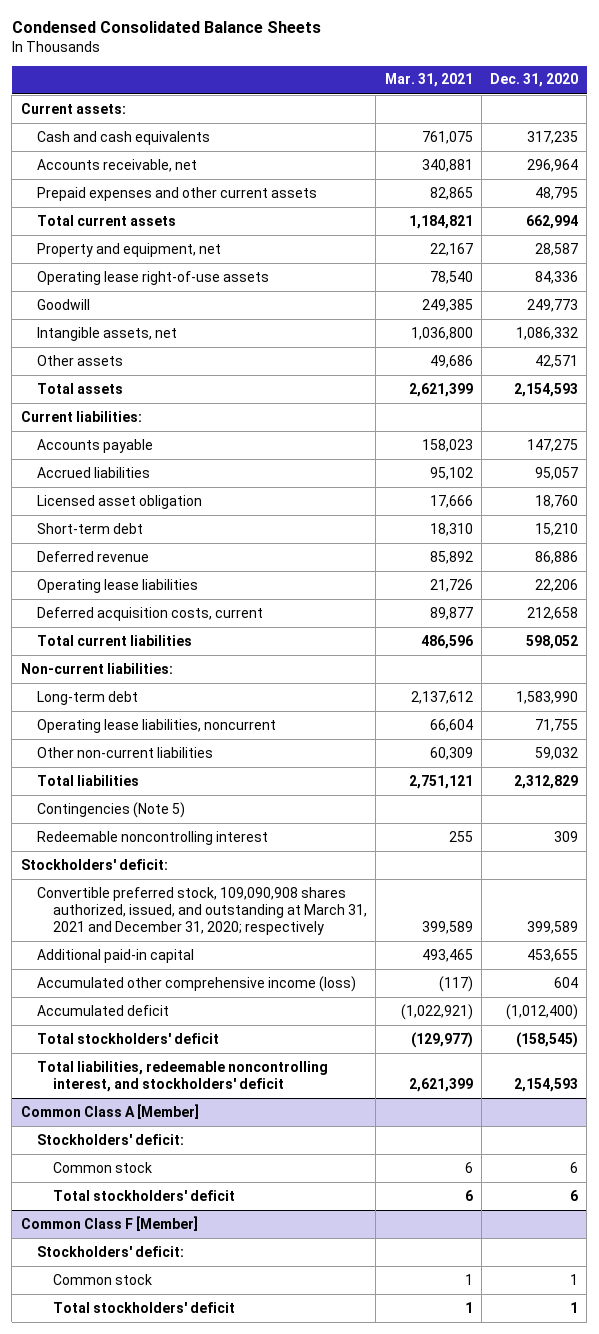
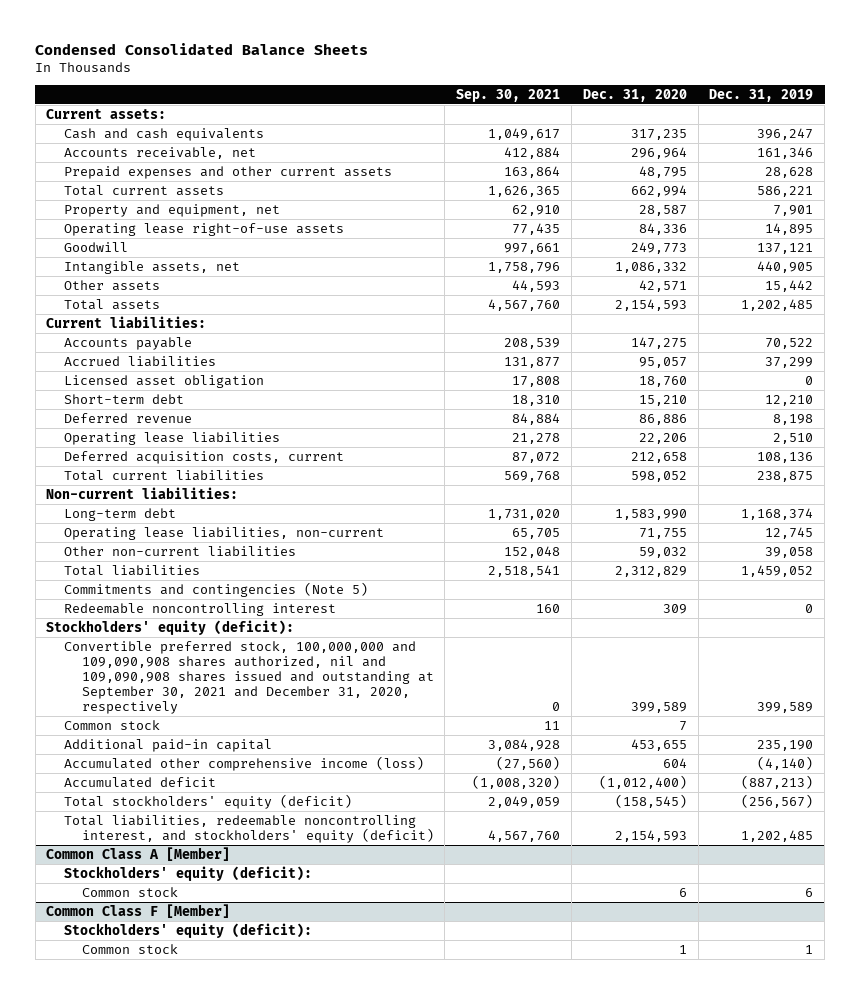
- | Mar. 31, 2021 | Dec. 31, 2020
+ | Sep. 30, 2021 | Dec. 31, 2020 | Dec. 31, 2019
- Operating lease liabilities, noncurrent | 66,604 | 71,755
+ Operating lease liabilities, non-current | 65,705 | 71,755 | 12,745
- Contingencies (Note 5)
+ Commitments and contingencies (Note 5)
- Stockholders' deficit:
- Convertible preferred stock, 109,090,908 shares authorized, issued, and outstanding at March 31, 2021 and December 31, 2020; respectively | 399,589 | 399,589
+ Stockholders' equity (deficit):
+ Convertible preferred stock, 100,000,000 and 109,090,908 shares authorized, nil and 109,090,908 shares issued and outstanding at September 30, 2021 and December 31, 2020, respectively | 0 | 399,589 | 399,589
+ Common stock | 11 | 7 |
- Total stockholders' deficit | (129,977) | (158,545)
- Total liabilities, redeemable noncontrolling interest, and stockholders' deficit | 2,621,399 | 2,154,593
+ Total stockholders' equity (deficit) | 2,049,059 | (158,545) | (256,567)
+ Total liabilities, redeemable noncontrolling interest, and stockholders' equity (deficit) | 4,567,760 | 2,154,593 | 1,202,485
@ Common Class A [Member]
- Stockholders' deficit:
+ Stockholders' equity (deficit):
- Total stockholders' deficit | 6 | 6
@ Common Class F [Member]
- Stockholders' deficit:
+ Stockholders' equity (deficit):
- Total stockholders' deficit | 1 | 1

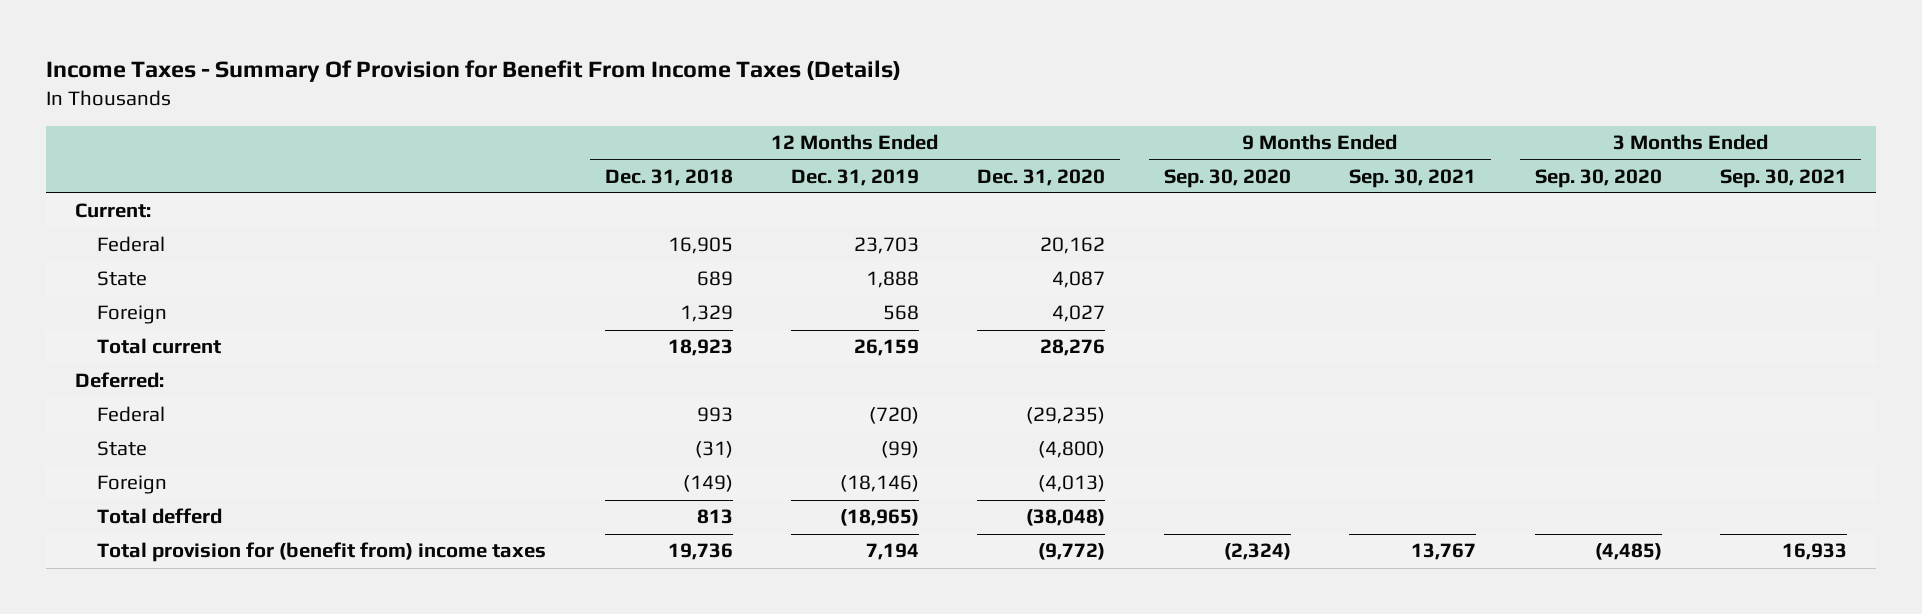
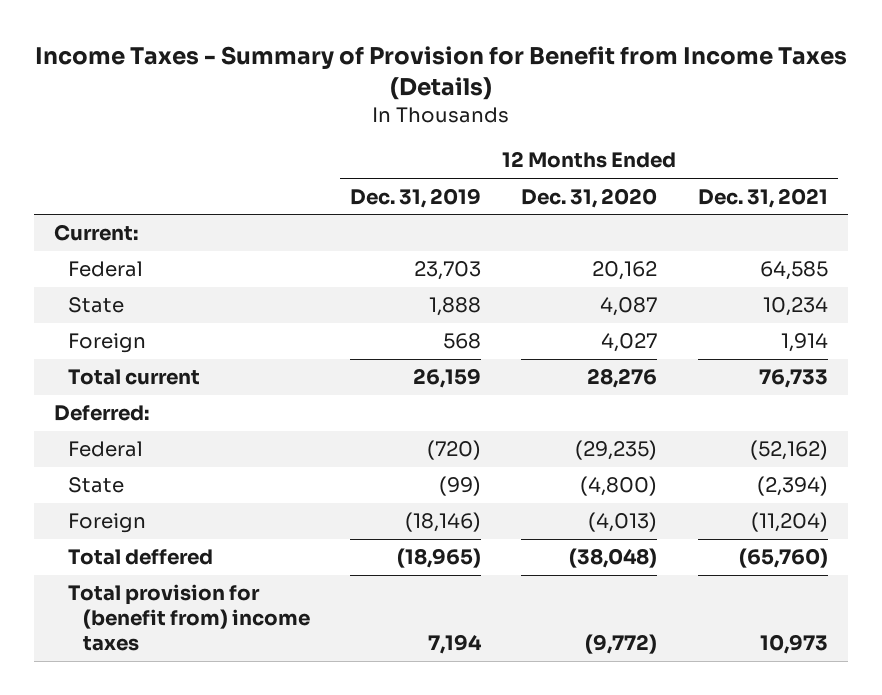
- Income Taxes - Summary Of Provision for Benefit From Income Taxes (Details)
+ Income Taxes - Summary of Provision for Benefit from Income Taxes (Details)
- | 12 Months Ended Dec. 31, 2018 | 12 Months Ended Dec. 31, 2019 | 12 Months Ended Dec. 31, 2020 | 9 Months Ended Sep. 30, 2020 | 9 Months Ended Sep. 30, 2021 | 3 Months Ended Sep. 30, 2020 | 3 Months Ended Sep. 30, 2021
+ | 12 Months Ended Dec. 31, 2019 | 12 Months Ended Dec. 31, 2020 | 12 Months Ended Dec. 31, 2021
- Total defferd | 813 | (18,965) | (38,048) | | | |
+ Total deffered | (18,965) | (38,048) | (65,760)

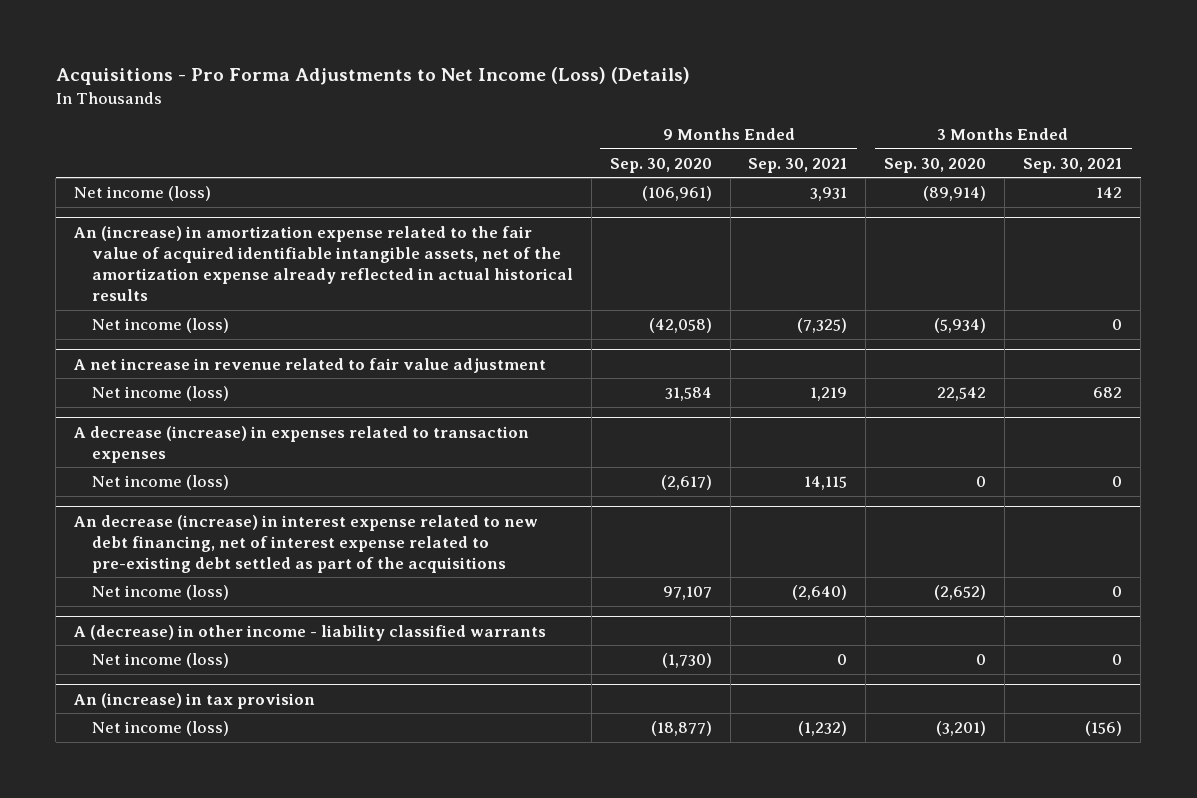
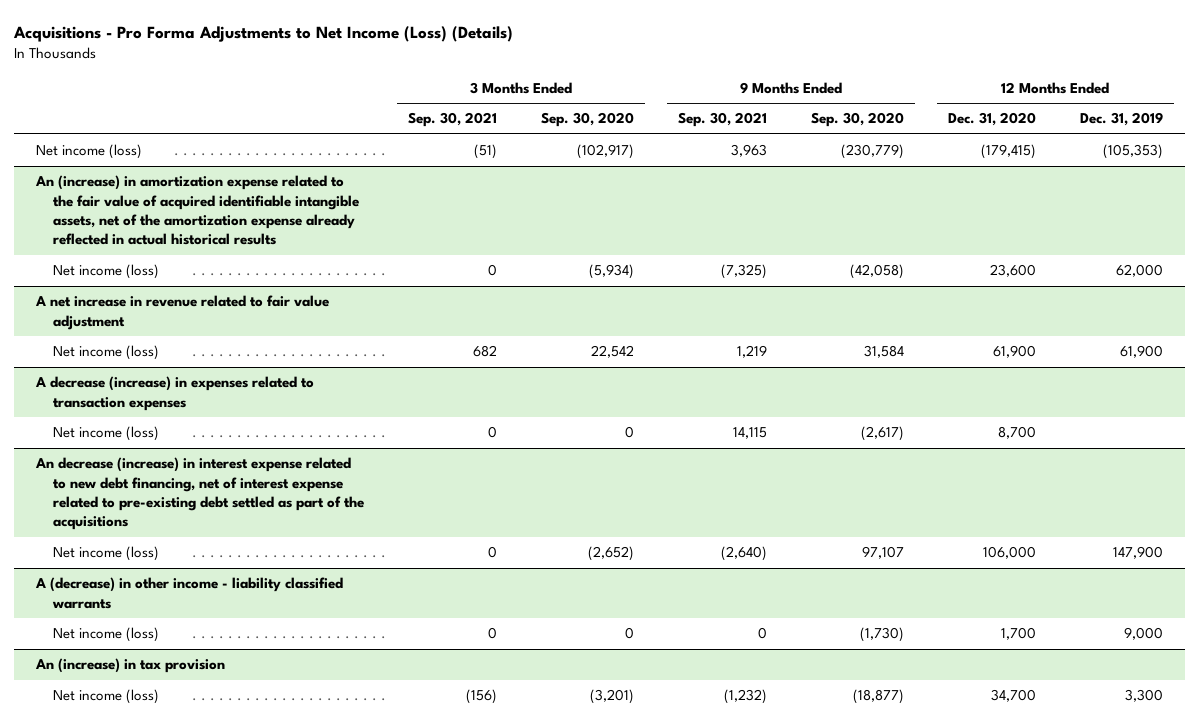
- | 9 Months Ended Sep. 30, 2020 | 9 Months Ended Sep. 30, 2021 | 3 Months Ended Sep. 30, 2020 | 3 Months Ended Sep. 30, 2021
+ | 3 Months Ended Sep. 30, 2021 | 3 Months Ended Sep. 30, 2020 | 9 Months Ended Sep. 30, 2021 | 9 Months Ended Sep. 30, 2020 | 12 Months Ended Dec. 31, 2020 | 12 Months Ended Dec. 31, 2019
- Net income (loss) | (106,961) | 3,931 | (89,914) | 142
+ Net income (loss) | (51) | (102,917) | 3,963 | (230,779) | (179,415) | (105,353)

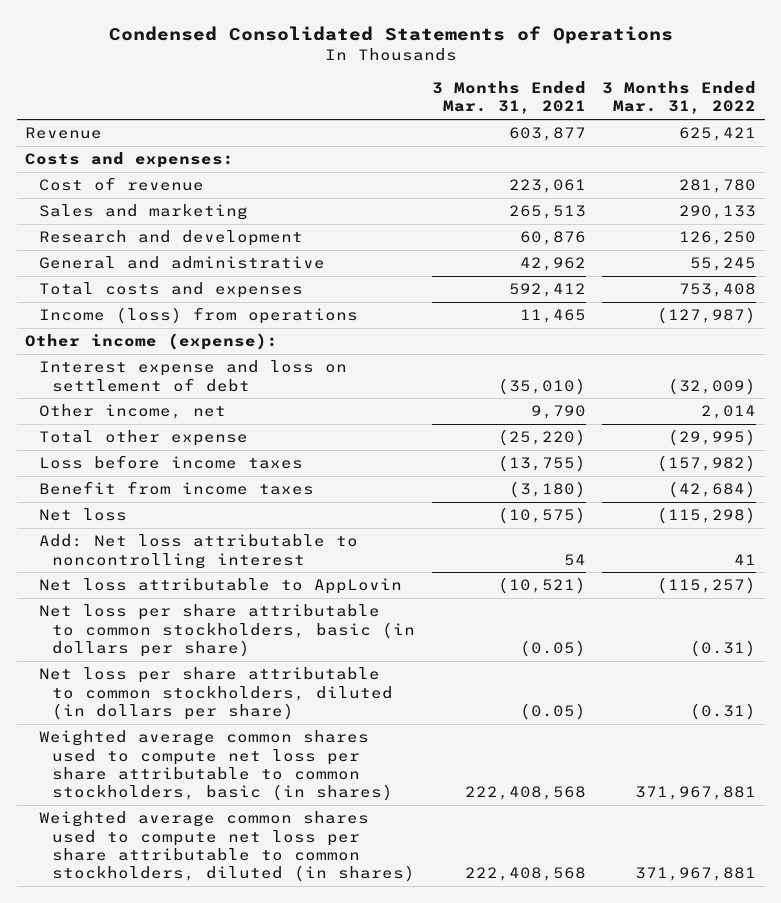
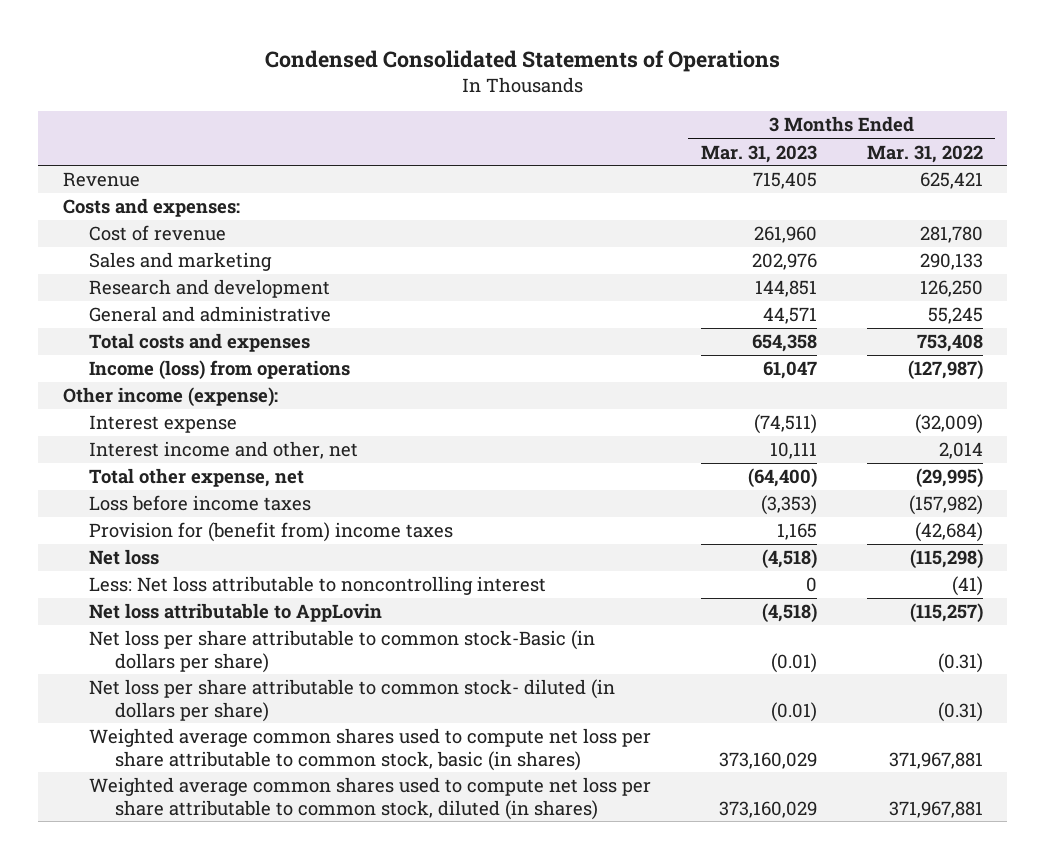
- | 3 Months Ended Mar. 31, 2021 | 3 Months Ended Mar. 31, 2022
+ | 3 Months Ended Mar. 31, 2023 | 3 Months Ended Mar. 31, 2022
- Interest expense and loss on settlement of debt | (35,010) | (32,009)
- Other income, net | 9,790 | 2,014
- Total other expense | (25,220) | (29,995)
+ Interest expense | (74,511) | (32,009)
+ Interest income and other, net | 10,111 | 2,014
+ Total other expense, net | (64,400) | (29,995)
- Benefit from income taxes | (3,180) | (42,684)
+ Provision for (benefit from) income taxes | 1,165 | (42,684)
- Add: Net loss attributable to noncontrolling interest | 54 | 41
+ Less: Net loss attributable to noncontrolling interest | 0 | (41)
- Net loss per share attributable to common stockholders, basic (in dollars per share) | (0.05) | (0.31)
- Net loss per share attributable to common stockholders, diluted (in dollars per share) | (0.05) | (0.31)
- Weighted average common shares used to compute net loss per share attributable to common stockholders, basic (in shares) | 222,408,568 | 371,967,881
- Weighted average common shares used to compute net loss per share attributable to common stockholders, diluted (in shares) | 222,408,568 | 371,967,881
+ Net loss per share attributable to common stock-Basic (in dollars per share) | (0.01) | (0.31)
+ Net loss per share attributable to common stock- diluted (in dollars per share) | (0.01) | (0.31)
+ Weighted average common shares used to compute net loss per share attributable to common stock, basic (in shares) | 373,160,029 | 371,967,881
+ Weighted average common shares used to compute net loss per share attributable to common stock, diluted (in shares) | 373,160,029 | 371,967,881

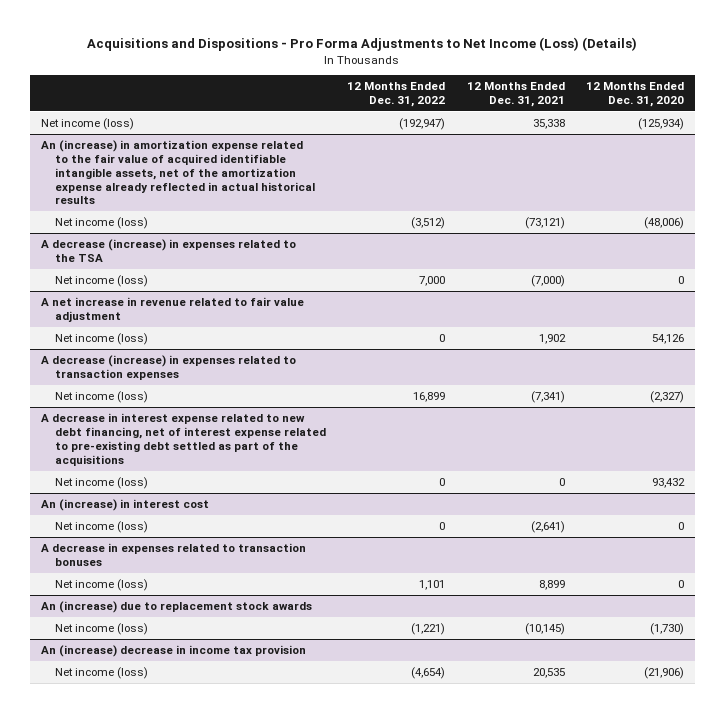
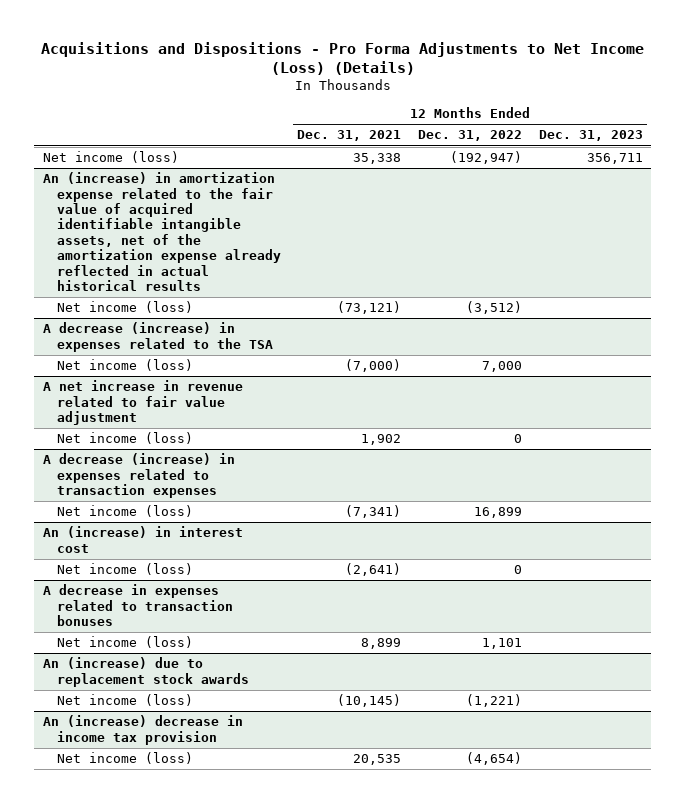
- | 12 Months Ended Dec. 31, 2022 | 12 Months Ended Dec. 31, 2021 | 12 Months Ended Dec. 31, 2020
+ | 12 Months Ended Dec. 31, 2021 | 12 Months Ended Dec. 31, 2022 | 12 Months Ended Dec. 31, 2023
- A decrease in interest expense related to new debt financing, net of interest expense related to pre-existing debt settled as part of the acquisitions
- Net income (loss) | 0 | 0 | 93,432

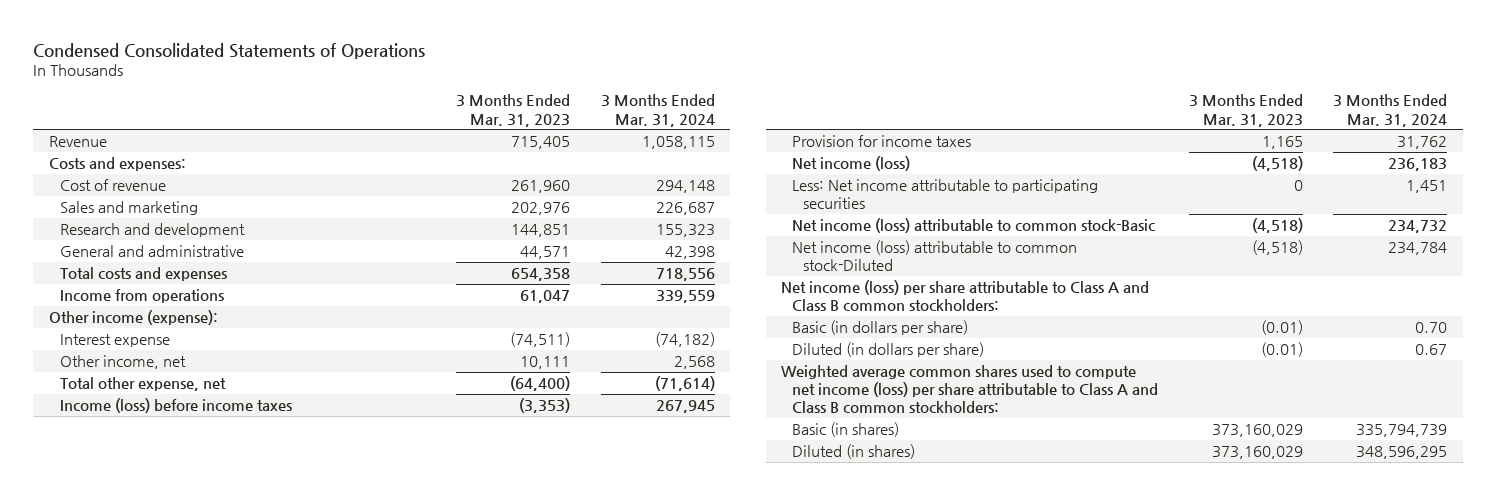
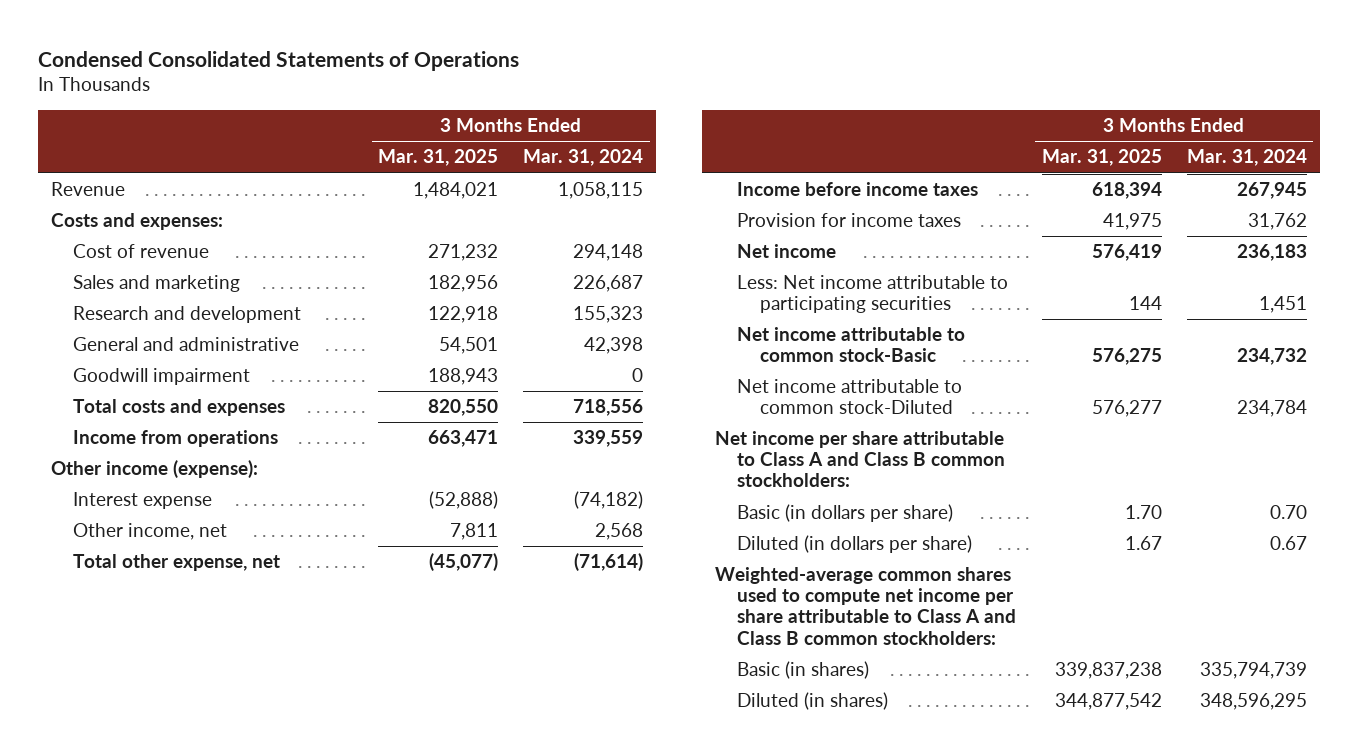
- | 3 Months Ended Mar. 31, 2023 | 3 Months Ended Mar. 31, 2024
+ | 3 Months Ended Mar. 31, 2025 | 3 Months Ended Mar. 31, 2024
+ Goodwill impairment | 188,943 | 0
- Income (loss) before income taxes | (3,353) | 267,945
+ Income before income taxes | 618,394 | 267,945
- Net income (loss) | (4,518) | 236,183
+ Net income | 576,419 | 236,183
- Net income (loss) attributable to common stock-Basic | (4,518) | 234,732
- Net income (loss) attributable to common stock-Diluted | (4,518) | 234,784
- Net income (loss) per share attributable to Class A and Class B common stockholders:
+ Net income attributable to common stock-Basic | 576,275 | 234,732
+ Net income attributable to common stock-Diluted | 576,277 | 234,784
+ Net income per share attributable to Class A and Class B common stockholders:
- Weighted average common shares used to compute net income (loss) per share attributable to Class A and Class B common stockholders:
+ Weighted-average common shares used to compute net income per share attributable to Class A and Class B common stockholders:

